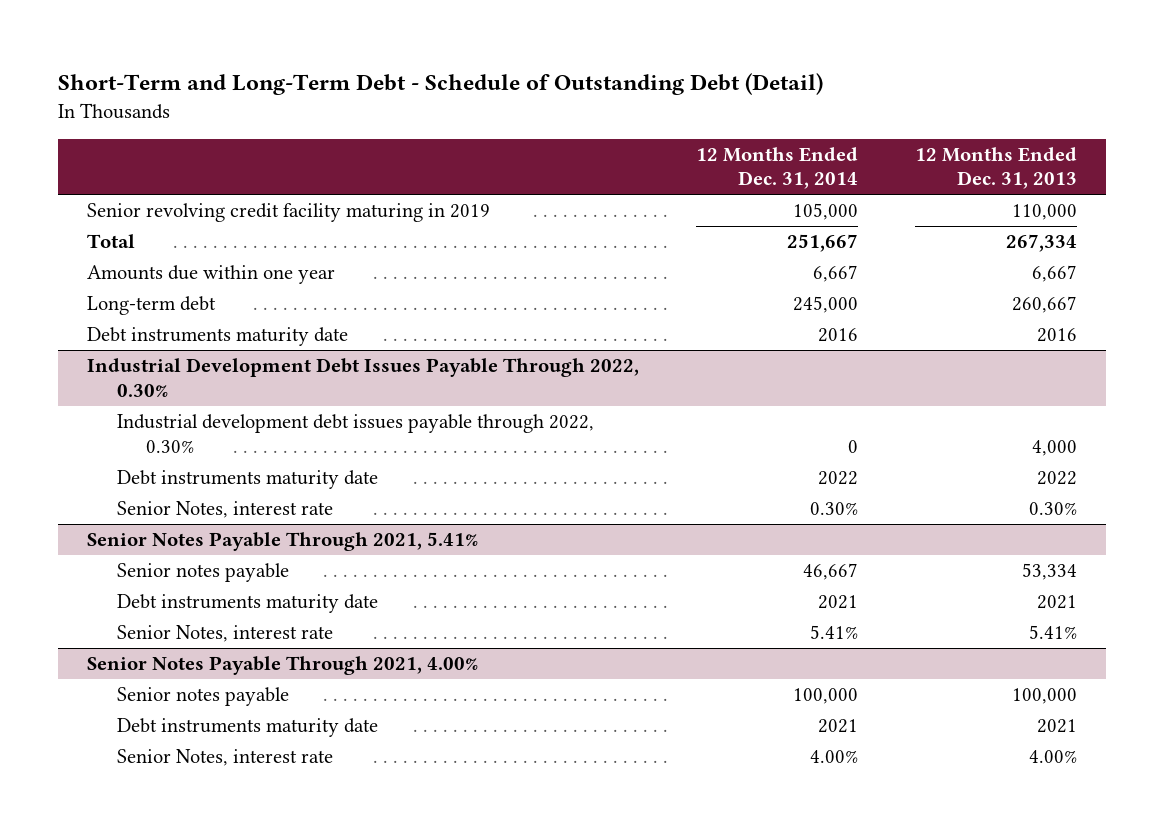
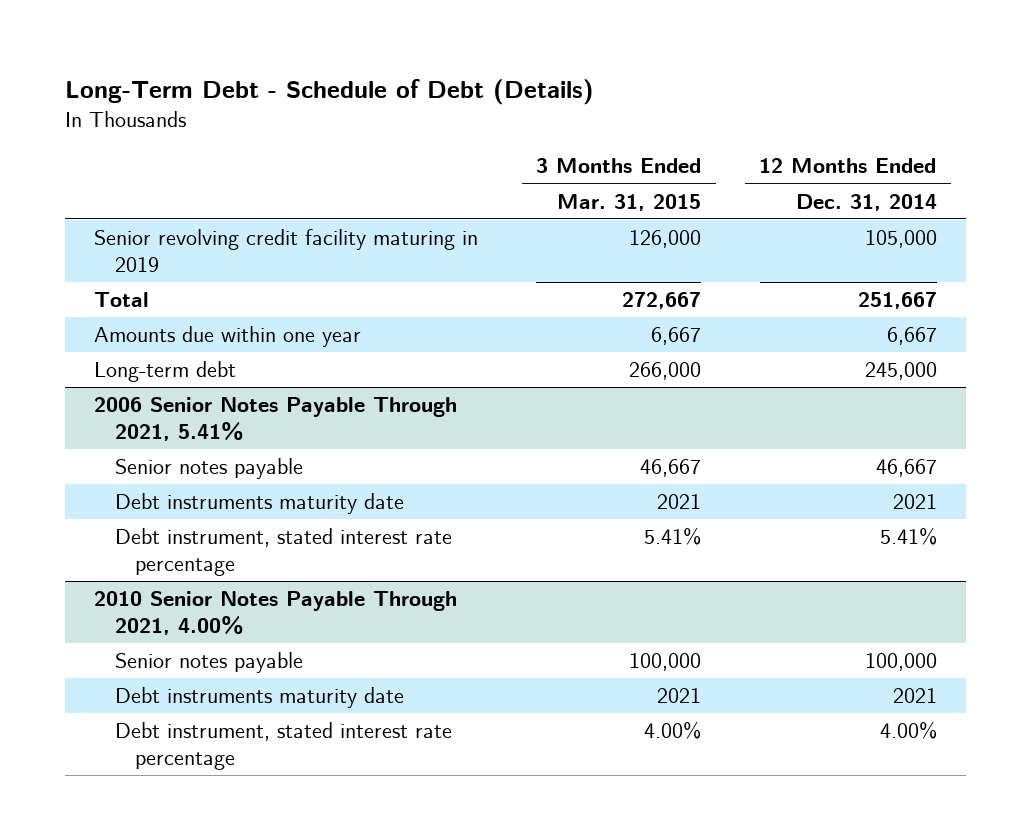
- Short-Term and Long-Term Debt - Schedule of Outstanding Debt (Detail)
+ Long-Term Debt - Schedule of Debt (Details)
- | 12 Months Ended Dec. 31, 2014 | 12 Months Ended Dec. 31, 2013
+ | 3 Months Ended Mar. 31, 2015 | 12 Months Ended Dec. 31, 2014
- Debt instruments maturity date | 2016 | 2016
- Industrial Development Debt Issues Payable Through 2022, 0.30%
- Industrial development debt issues payable through 2022, 0.30% | 0 | 4,000
- Debt instruments maturity date | 2022 | 2022
- Senior Notes, interest rate | 0.30% | 0.30%
- Senior Notes Payable Through 2021, 5.41%
+ 2006 Senior Notes Payable Through 2021, 5.41%
- Senior Notes, interest rate | 5.41% | 5.41%
- Senior Notes Payable Through 2021, 4.00%
+ Debt instrument, stated interest rate percentage | 5.41% | 5.41%
+ 2010 Senior Notes Payable Through 2021, 4.00%
- Senior Notes, interest rate | 4.00% | 4.00%
+ Debt instrument, stated interest rate percentage | 4.00% | 4.00%

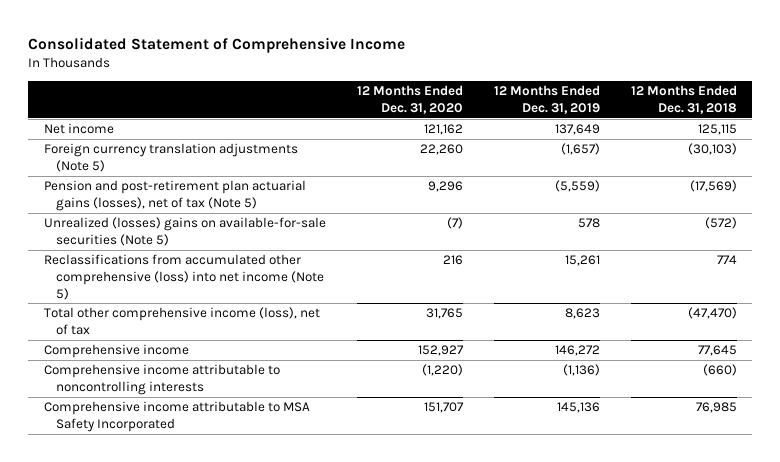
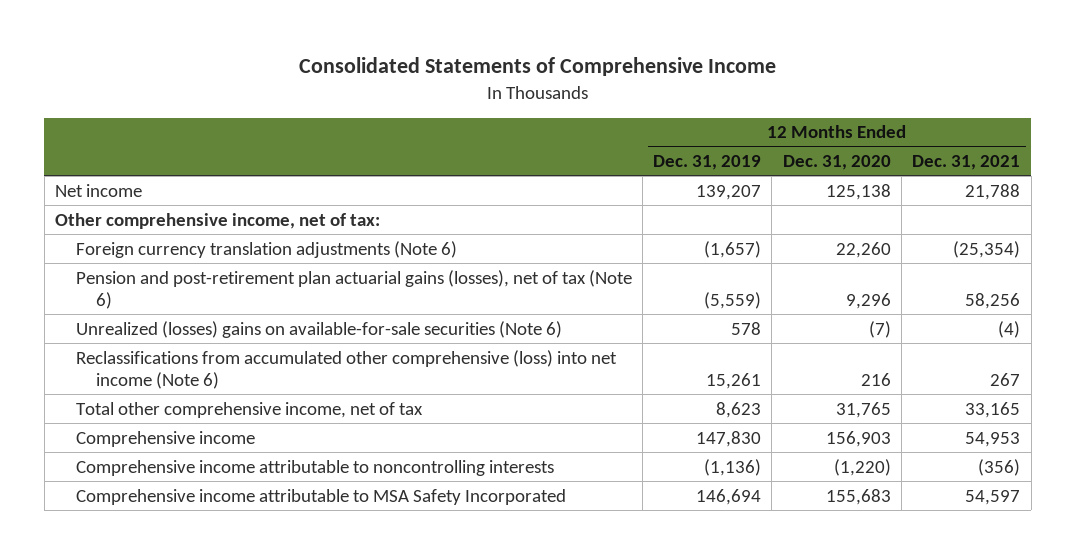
- Consolidated Statement of Comprehensive Income
+ Consolidated Statements of Comprehensive Income
- | 12 Months Ended Dec. 31, 2020 | 12 Months Ended Dec. 31, 2019 | 12 Months Ended Dec. 31, 2018
+ | 12 Months Ended Dec. 31, 2019 | 12 Months Ended Dec. 31, 2020 | 12 Months Ended Dec. 31, 2021
- Net income | 121,162 | 137,649 | 125,115
- Foreign currency translation adjustments (Note 5) | 22,260 | (1,657) | (30,103)
- Pension and post-retirement plan actuarial gains (losses), net of tax (Note 5) | 9,296 | (5,559) | (17,569)
- Unrealized (losses) gains on available-for-sale securities (Note 5) | (7) | 578 | (572)
- Reclassifications from accumulated other comprehensive (loss) into net income (Note 5) | 216 | 15,261 | 774
- Total other comprehensive income (loss), net of tax | 31,765 | 8,623 | (47,470)
- Comprehensive income | 152,927 | 146,272 | 77,645
+ Net income | 139,207 | 125,138 | 21,788
+ Other comprehensive income, net of tax:
+ Foreign currency translation adjustments (Note 6) | (1,657) | 22,260 | (25,354)
+ Pension and post-retirement plan actuarial gains (losses), net of tax (Note 6) | (5,559) | 9,296 | 58,256
+ Unrealized (losses) gains on available-for-sale securities (Note 6) | 578 | (7) | (4)
+ Reclassifications from accumulated other comprehensive (loss) into net income (Note 6) | 15,261 | 216 | 267
+ Total other comprehensive income, net of tax | 8,623 | 31,765 | 33,165
+ Comprehensive income | 147,830 | 156,903 | 54,953
- Comprehensive income attributable to MSA Safety Incorporated | 151,707 | 145,136 | 76,985
+ Comprehensive income attributable to MSA Safety Incorporated | 146,694 | 155,683 | 54,597

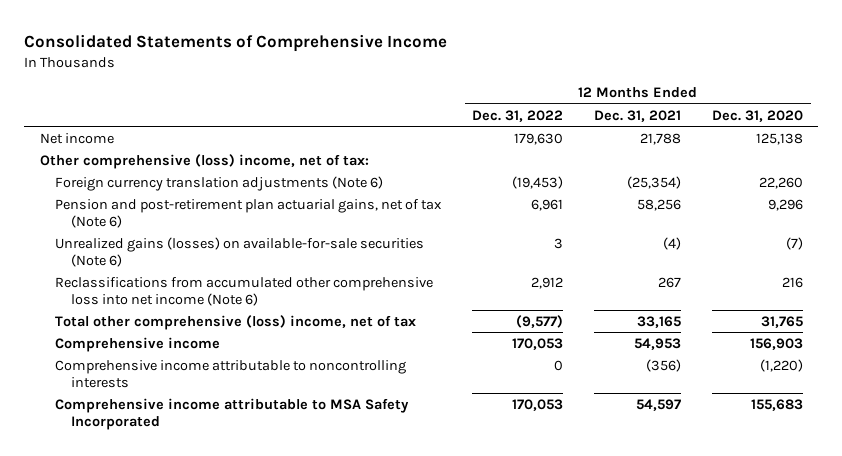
- | 12 Months Ended Dec. 31, 2019 | 12 Months Ended Dec. 31, 2020 | 12 Months Ended Dec. 31, 2021
+ | 12 Months Ended Dec. 31, 2022 | 12 Months Ended Dec. 31, 2021 | 12 Months Ended Dec. 31, 2020
- Other comprehensive income, net of tax:
+ Other comprehensive (loss) income, net of tax:
- Pension and post-retirement plan actuarial gains (losses), net of tax (Note 6) | (5,559) | 9,296 | 58,256
- Unrealized (losses) gains on available-for-sale securities (Note 6) | 578 | (7) | (4)
- Reclassifications from accumulated other comprehensive (loss) into net income (Note 6) | 15,261 | 216 | 267
- Total other comprehensive income, net of tax | 8,623 | 31,765 | 33,165
+ Pension and post-retirement plan actuarial gains, net of tax (Note 6) | 6,961 | 58,256 | 9,296
+ Unrealized gains (losses) on available-for-sale securities (Note 6) | 3 | (4) | (7)
+ Reclassifications from accumulated other comprehensive loss into net income (Note 6) | 2,912 | 267 | 216
+ Total other comprehensive (loss) income, net of tax | (9,577) | 33,165 | 31,765

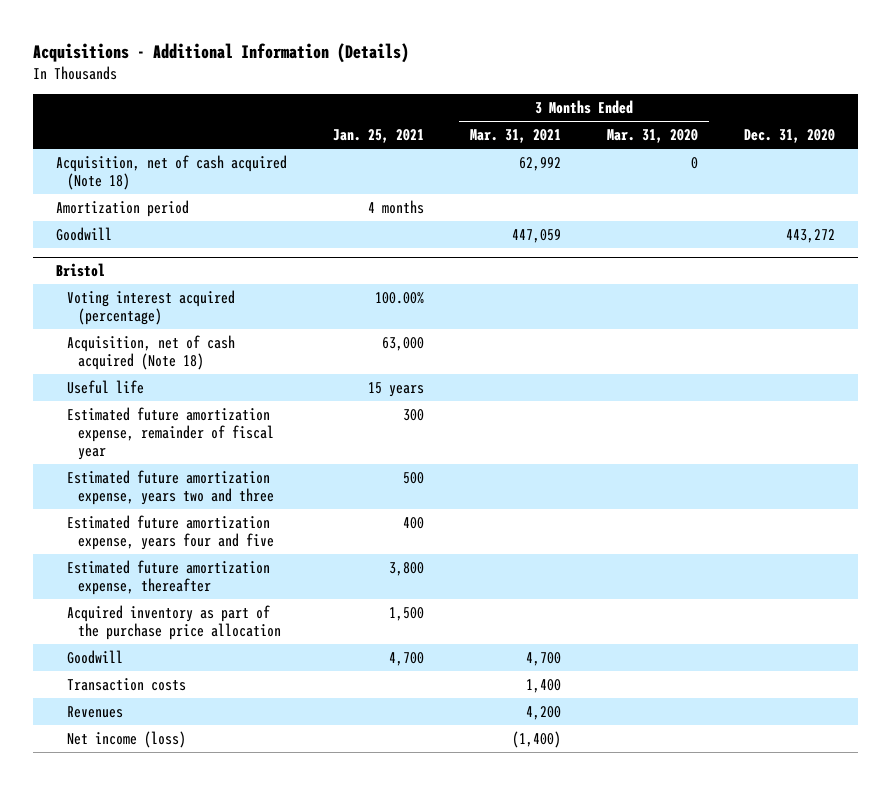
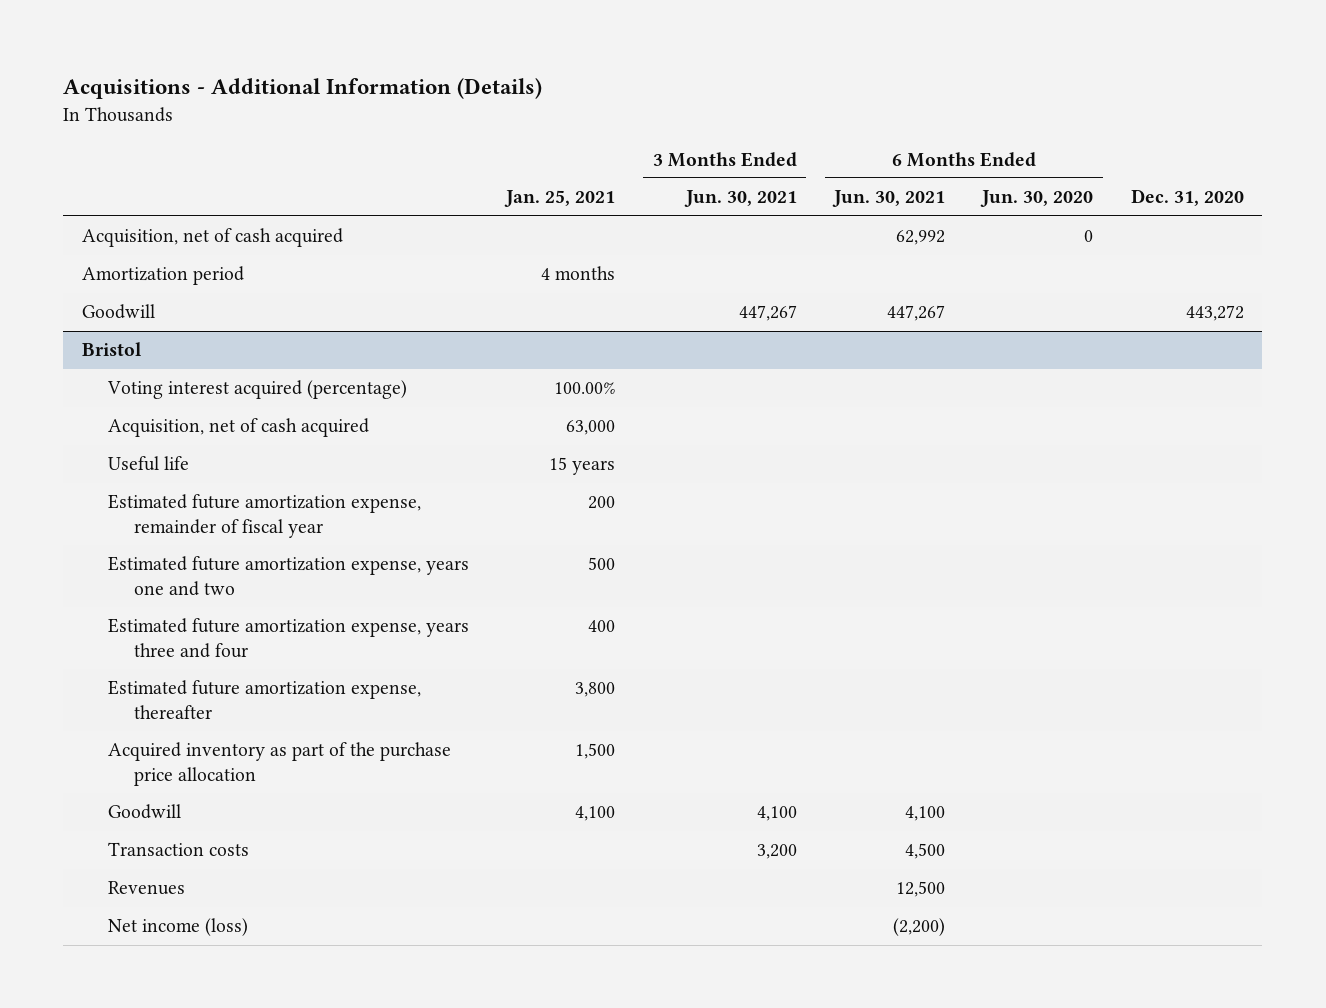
- | Jan. 25, 2021 | 3 Months Ended Mar. 31, 2021 | 3 Months Ended Mar. 31, 2020 | Dec. 31, 2020
+ | Jan. 25, 2021 | 3 Months Ended Jun. 30, 2021 | 6 Months Ended Jun. 30, 2021 | 6 Months Ended Jun. 30, 2020 | Dec. 31, 2020
- Acquisition, net of cash acquired (Note 18) | | 62,992 | 0 |
+ Acquisition, net of cash acquired | | | 62,992 | 0 |
@ Bristol
- Acquisition, net of cash acquired (Note 18) | 63,000 | | |
+ Acquisition, net of cash acquired | 63,000 | | | |
- Estimated future amortization expense, remainder of fiscal year | 300 | | |
- Estimated future amortization expense, years two and three | 500 | | |
- Estimated future amortization expense, years four and five | 400 | | |
+ Estimated future amortization expense, remainder of fiscal year | 200 | | | |
+ Estimated future amortization expense, years one and two | 500 | | | |
+ Estimated future amortization expense, years three and four | 400 | | | |
- Goodwill | 4,700 | 4,700 | |
+ Goodwill | 4,100 | 4,100 | 4,100 | |

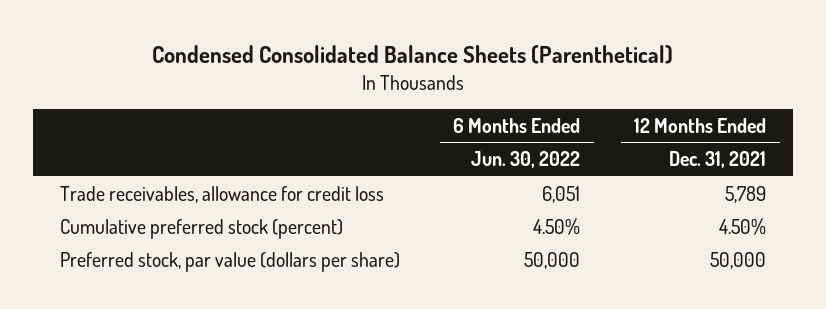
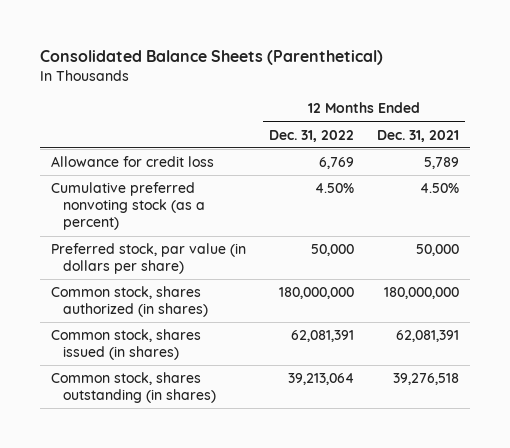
- Condensed Consolidated Balance Sheets (Parenthetical)
+ Consolidated Balance Sheets (Parenthetical)
- | 6 Months Ended Jun. 30, 2022 | 12 Months Ended Dec. 31, 2021
+ | 12 Months Ended Dec. 31, 2022 | 12 Months Ended Dec. 31, 2021
- Trade receivables, allowance for credit loss | 6,051 | 5,789
- Cumulative preferred stock (percent) | 4.50% | 4.50%
- Preferred stock, par value (dollars per share) | 50,000 | 50,000
+ Allowance for credit loss | 6,769 | 5,789
+ Cumulative preferred nonvoting stock (as a percent) | 4.50% | 4.50%
+ Preferred stock, par value (in dollars per share) | 50,000 | 50,000
+ Common stock, shares authorized (in shares) | 180,000,000 | 180,000,000
+ Common stock, shares issued (in shares) | 62,081,391 | 62,081,391
+ Common stock, shares outstanding (in shares) | 39,213,064 | 39,276,518

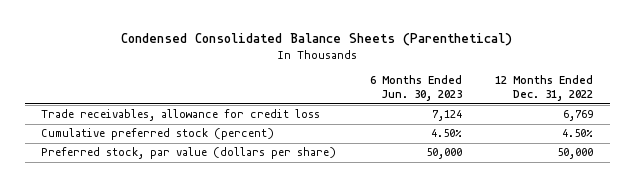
- Consolidated Balance Sheets (Parenthetical)
+ Condensed Consolidated Balance Sheets (Parenthetical)
- | 12 Months Ended Dec. 31, 2022 | 12 Months Ended Dec. 31, 2021
+ | 6 Months Ended Jun. 30, 2023 | 12 Months Ended Dec. 31, 2022
- Allowance for credit loss | 6,769 | 5,789
- Cumulative preferred nonvoting stock (as a percent) | 4.50% | 4.50%
- Preferred stock, par value (in dollars per share) | 50,000 | 50,000
- Common stock, shares authorized (in shares) | 180,000,000 | 180,000,000
- Common stock, shares issued (in shares) | 62,081,391 | 62,081,391
- Common stock, shares outstanding (in shares) | 39,213,064 | 39,276,518
+ Trade receivables, allowance for credit loss | 7,124 | 6,769
+ Cumulative preferred stock (percent) | 4.50% | 4.50%
+ Preferred stock, par value (dollars per share) | 50,000 | 50,000

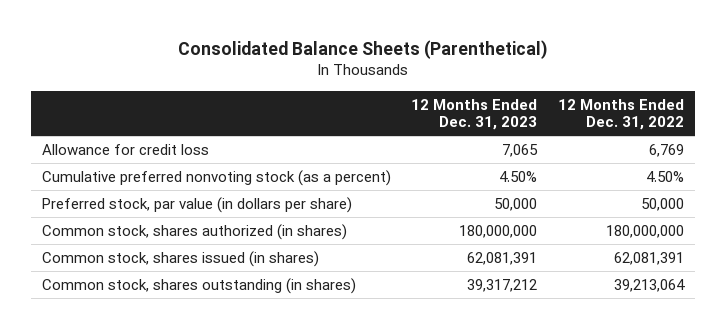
- Condensed Consolidated Balance Sheets (Parenthetical)
+ Consolidated Balance Sheets (Parenthetical)
- | 6 Months Ended Jun. 30, 2023 | 12 Months Ended Dec. 31, 2022
+ | 12 Months Ended Dec. 31, 2023 | 12 Months Ended Dec. 31, 2022
- Trade receivables, allowance for credit loss | 7,124 | 6,769
- Cumulative preferred stock (percent) | 4.50% | 4.50%
- Preferred stock, par value (dollars per share) | 50,000 | 50,000
+ Allowance for credit loss | 7,065 | 6,769
+ Cumulative preferred nonvoting stock (as a percent) | 4.50% | 4.50%
+ Preferred stock, par value (in dollars per share) | 50,000 | 50,000
+ Common stock, shares authorized (in shares) | 180,000,000 | 180,000,000
+ Common stock, shares issued (in shares) | 62,081,391 | 62,081,391
+ Common stock, shares outstanding (in shares) | 39,317,212 | 39,213,064

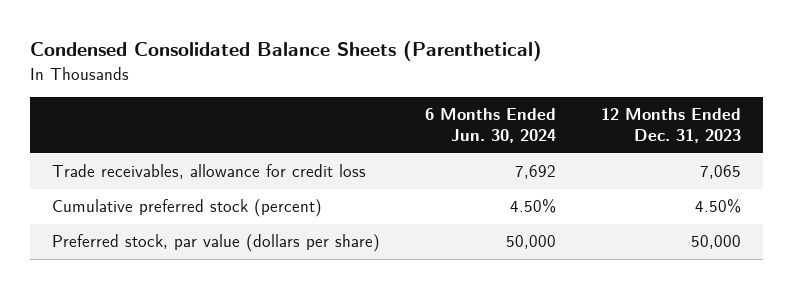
- Consolidated Balance Sheets (Parenthetical)
+ Condensed Consolidated Balance Sheets (Parenthetical)
- | 12 Months Ended Dec. 31, 2023 | 12 Months Ended Dec. 31, 2022
+ | 6 Months Ended Jun. 30, 2024 | 12 Months Ended Dec. 31, 2023
- Allowance for credit loss | 7,065 | 6,769
- Cumulative preferred nonvoting stock (as a percent) | 4.50% | 4.50%
- Preferred stock, par value (in dollars per share) | 50,000 | 50,000
- Common stock, shares authorized (in shares) | 180,000,000 | 180,000,000
- Common stock, shares issued (in shares) | 62,081,391 | 62,081,391
- Common stock, shares outstanding (in shares) | 39,317,212 | 39,213,064
+ Trade receivables, allowance for credit loss | 7,692 | 7,065
+ Cumulative preferred stock (percent) | 4.50% | 4.50%
+ Preferred stock, par value (dollars per share) | 50,000 | 50,000

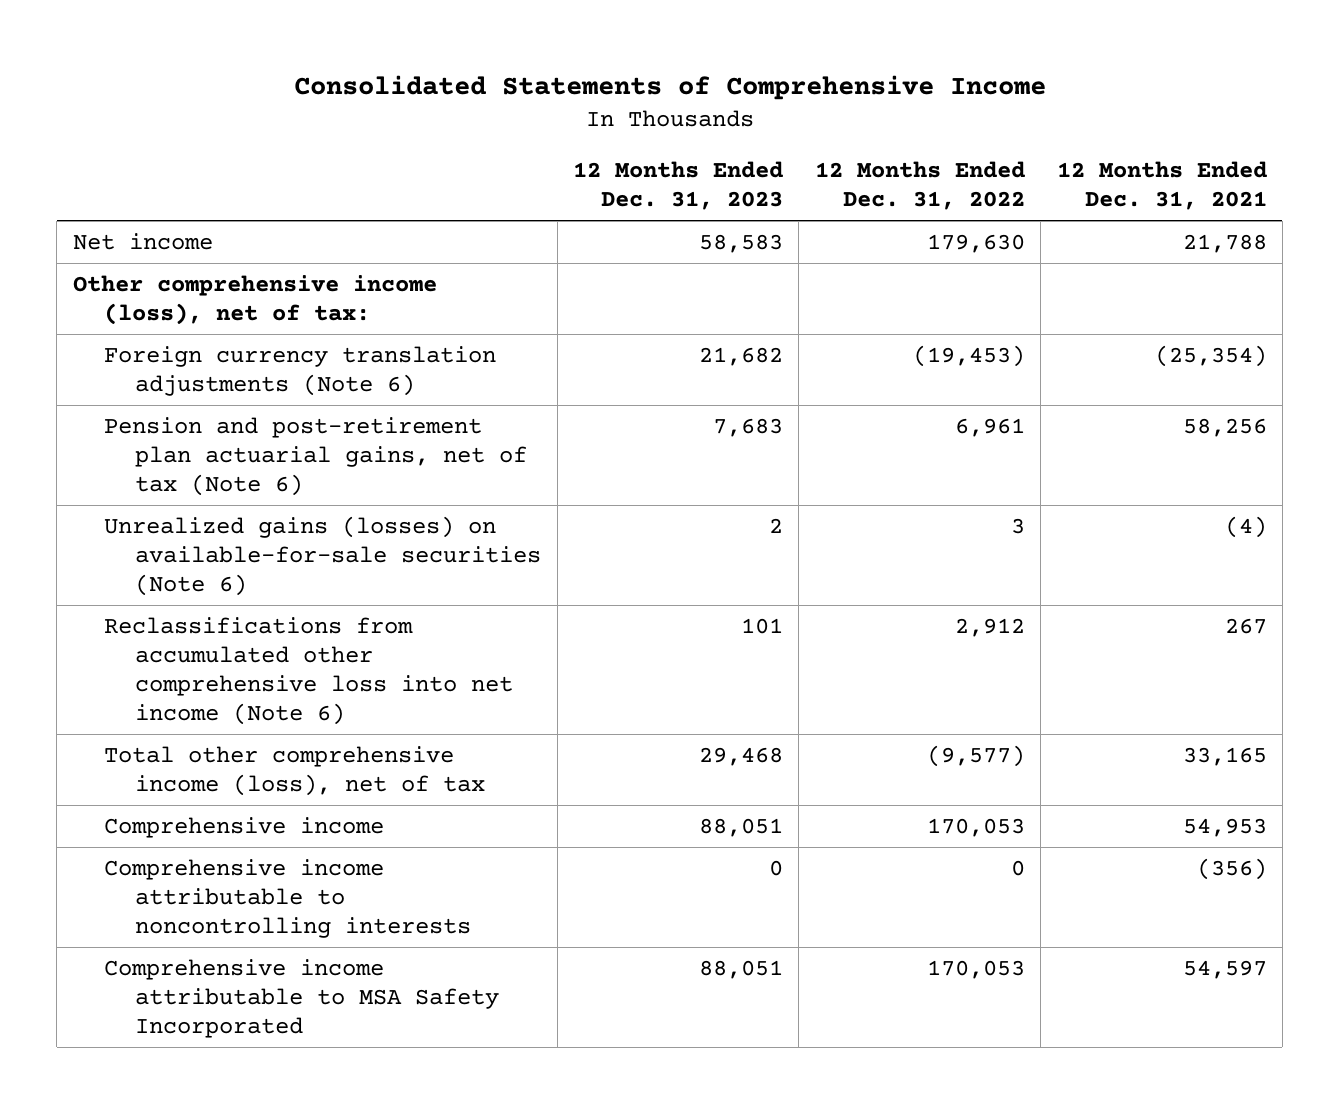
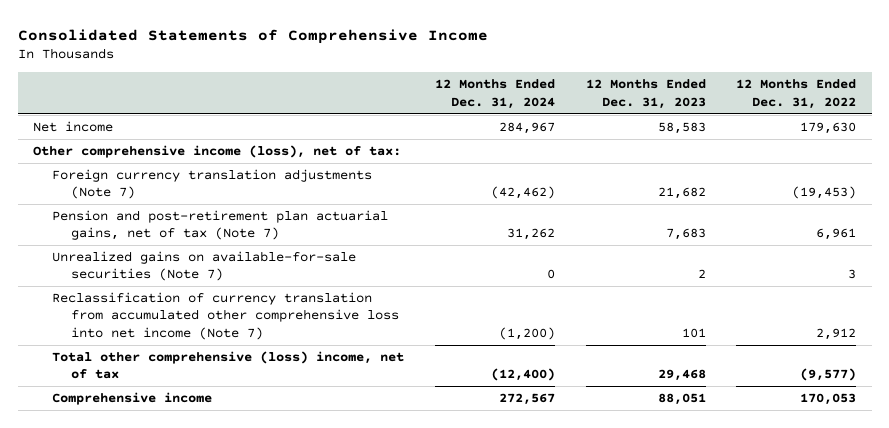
- | 12 Months Ended Dec. 31, 2023 | 12 Months Ended Dec. 31, 2022 | 12 Months Ended Dec. 31, 2021
+ | 12 Months Ended Dec. 31, 2024 | 12 Months Ended Dec. 31, 2023 | 12 Months Ended Dec. 31, 2022
- Foreign currency translation adjustments (Note 6) | 21,682 | (19,453) | (25,354)
- Pension and post-retirement plan actuarial gains, net of tax (Note 6) | 7,683 | 6,961 | 58,256
- Unrealized gains (losses) on available-for-sale securities (Note 6) | 2 | 3 | (4)
- Reclassifications from accumulated other comprehensive loss into net income (Note 6) | 101 | 2,912 | 267
- Total other comprehensive income (loss), net of tax | 29,468 | (9,577) | 33,165
+ Foreign currency translation adjustments (Note 7) | (42,462) | 21,682 | (19,453)
+ Pension and post-retirement plan actuarial gains, net of tax (Note 7) | 31,262 | 7,683 | 6,961
+ Unrealized gains on available-for-sale securities (Note 7) | 0 | 2 | 3
+ Reclassification of currency translation from accumulated other comprehensive loss into net income (Note 7) | (1,200) | 101 | 2,912
+ Total other comprehensive (loss) income, net of tax | (12,400) | 29,468 | (9,577)
- Comprehensive income attributable to noncontrolling interests | 0 | 0 | (356)
- Comprehensive income attributable to MSA Safety Incorporated | 88,051 | 170,053 | 54,597

